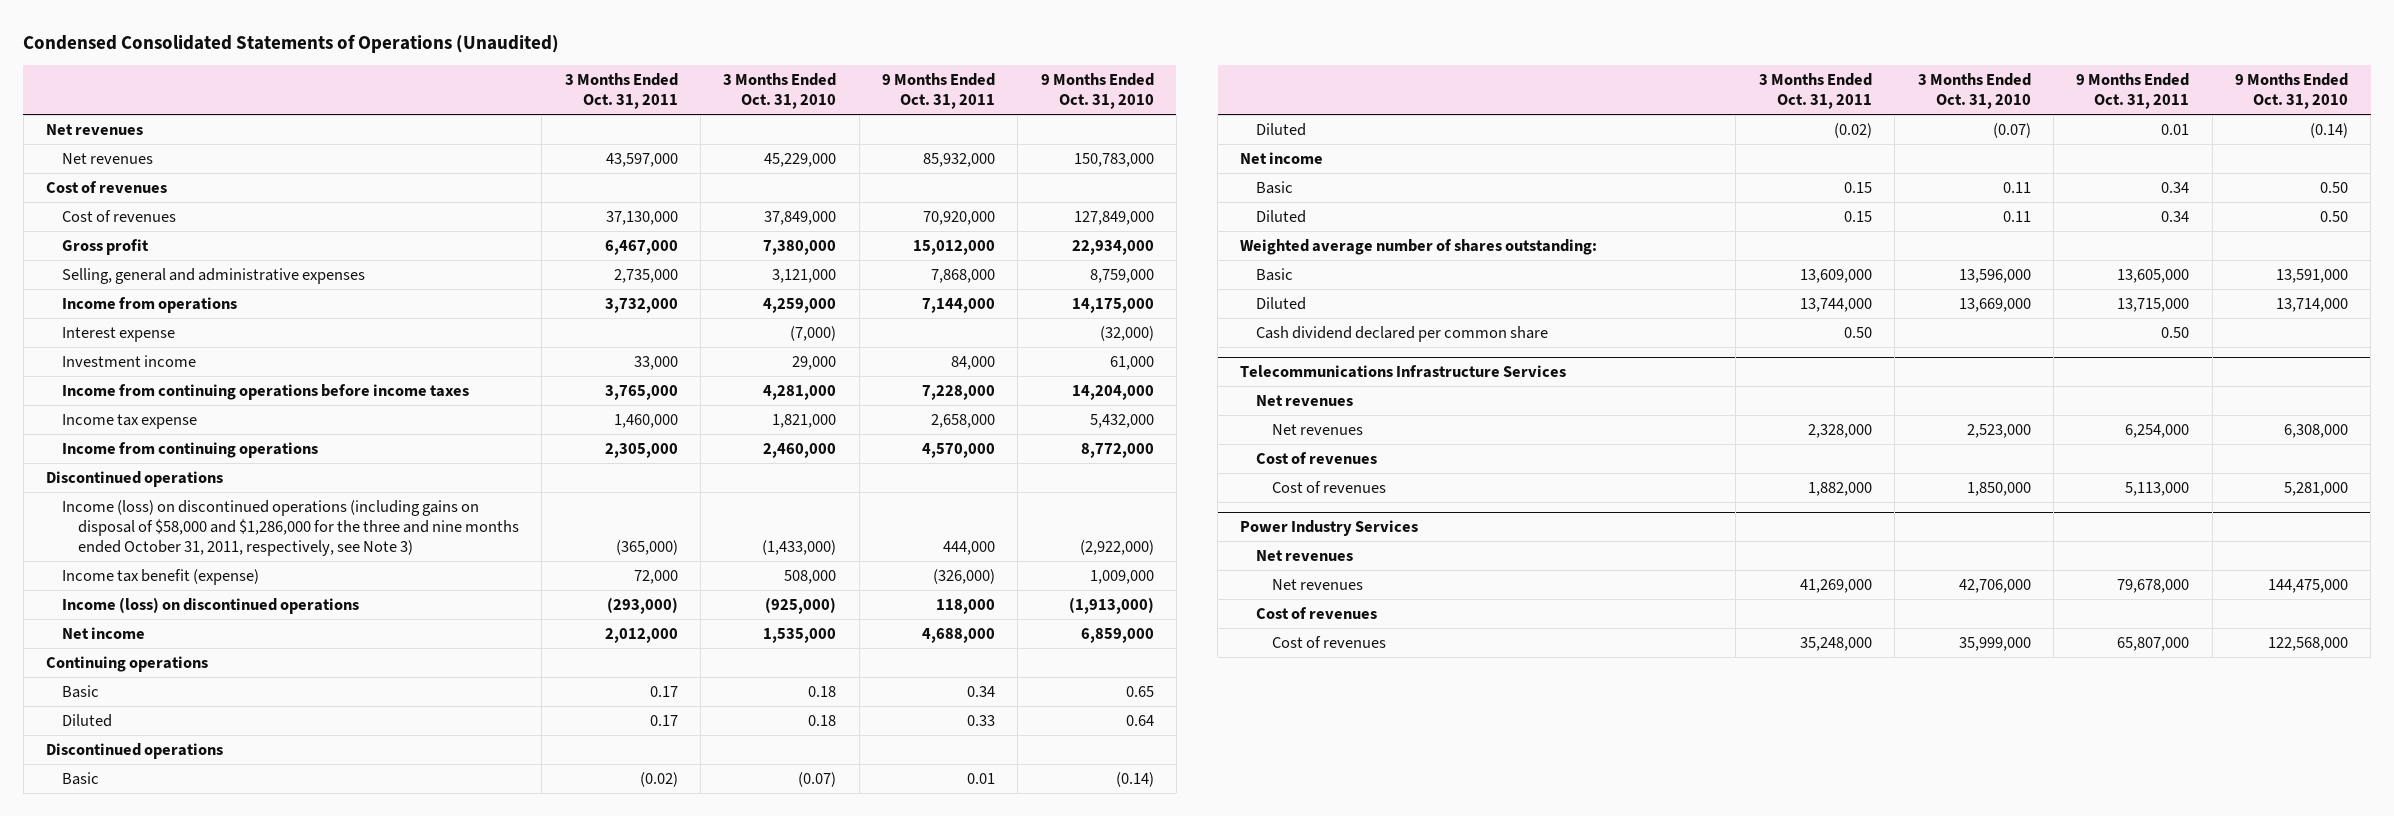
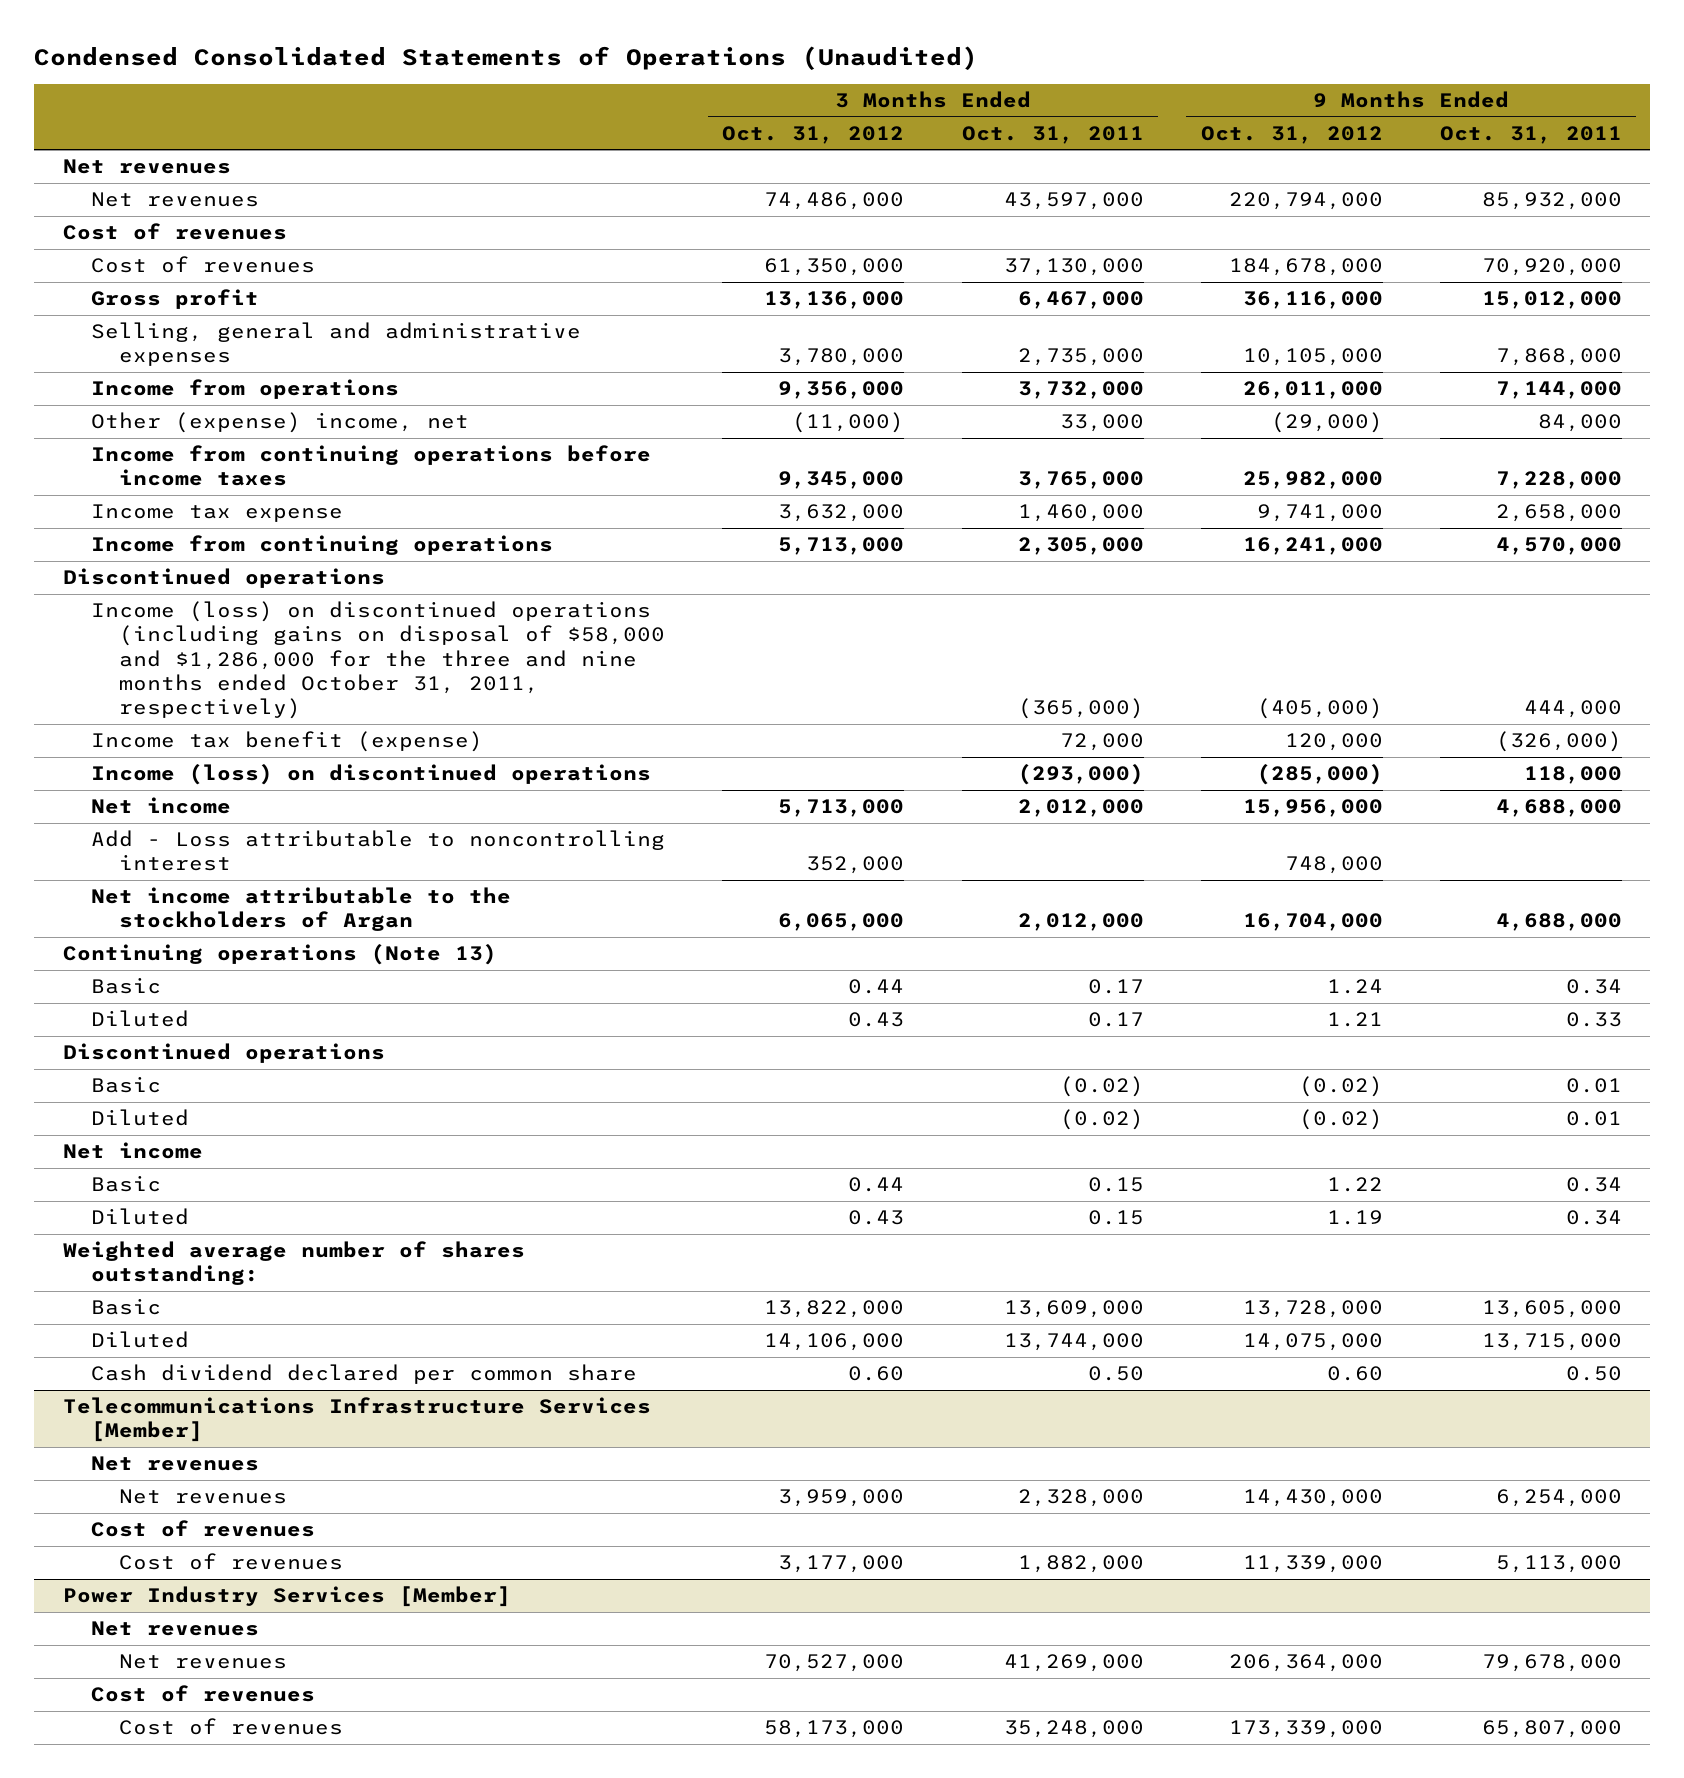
- | 3 Months Ended Oct. 31, 2011 | 3 Months Ended Oct. 31, 2010 | 9 Months Ended Oct. 31, 2011 | 9 Months Ended Oct. 31, 2010
+ | 3 Months Ended Oct. 31, 2012 | 3 Months Ended Oct. 31, 2011 | 9 Months Ended Oct. 31, 2012 | 9 Months Ended Oct. 31, 2011
- Interest expense | | (7,000) | | (32,000)
- Investment income | 33,000 | 29,000 | 84,000 | 61,000
+ Other (expense) income, net | (11,000) | 33,000 | (29,000) | 84,000
- Income (loss) on discontinued operations (including gains on disposal of $58,000 and $1,286,000 for the three and nine months ended October 31, 2011, respectively, see Note 3) | (365,000) | (1,433,000) | 444,000 | (2,922,000)
+ Income (loss) on discontinued operations (including gains on disposal of $58,000 and $1,286,000 for the three and nine months ended October 31, 2011, respectively) | | (365,000) | (405,000) | 444,000
- Continuing operations
+ Add - Loss attributable to noncontrolling interest | 352,000 | | 748,000 |
+ Net income attributable to the stockholders of Argan | 6,065,000 | 2,012,000 | 16,704,000 | 4,688,000
+ Continuing operations (Note 13)
- Telecommunications Infrastructure Services
+ Telecommunications Infrastructure Services [Member]
- Power Industry Services
+ Power Industry Services [Member]

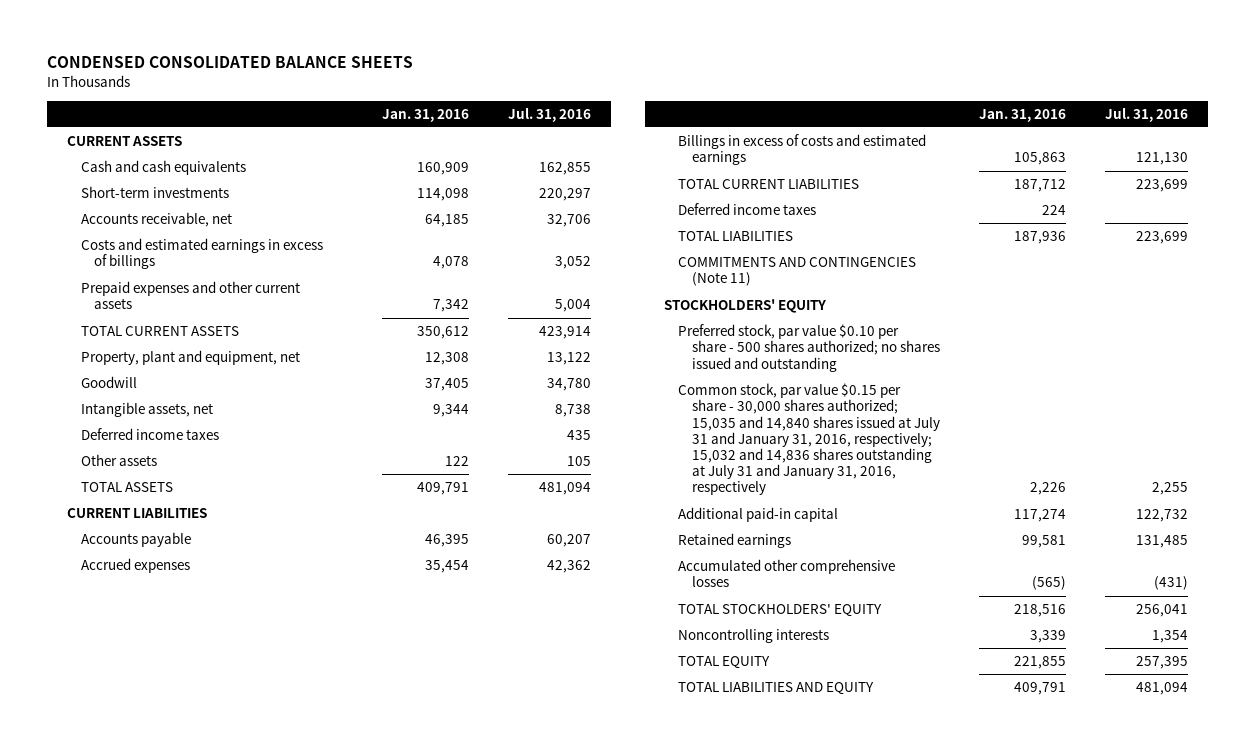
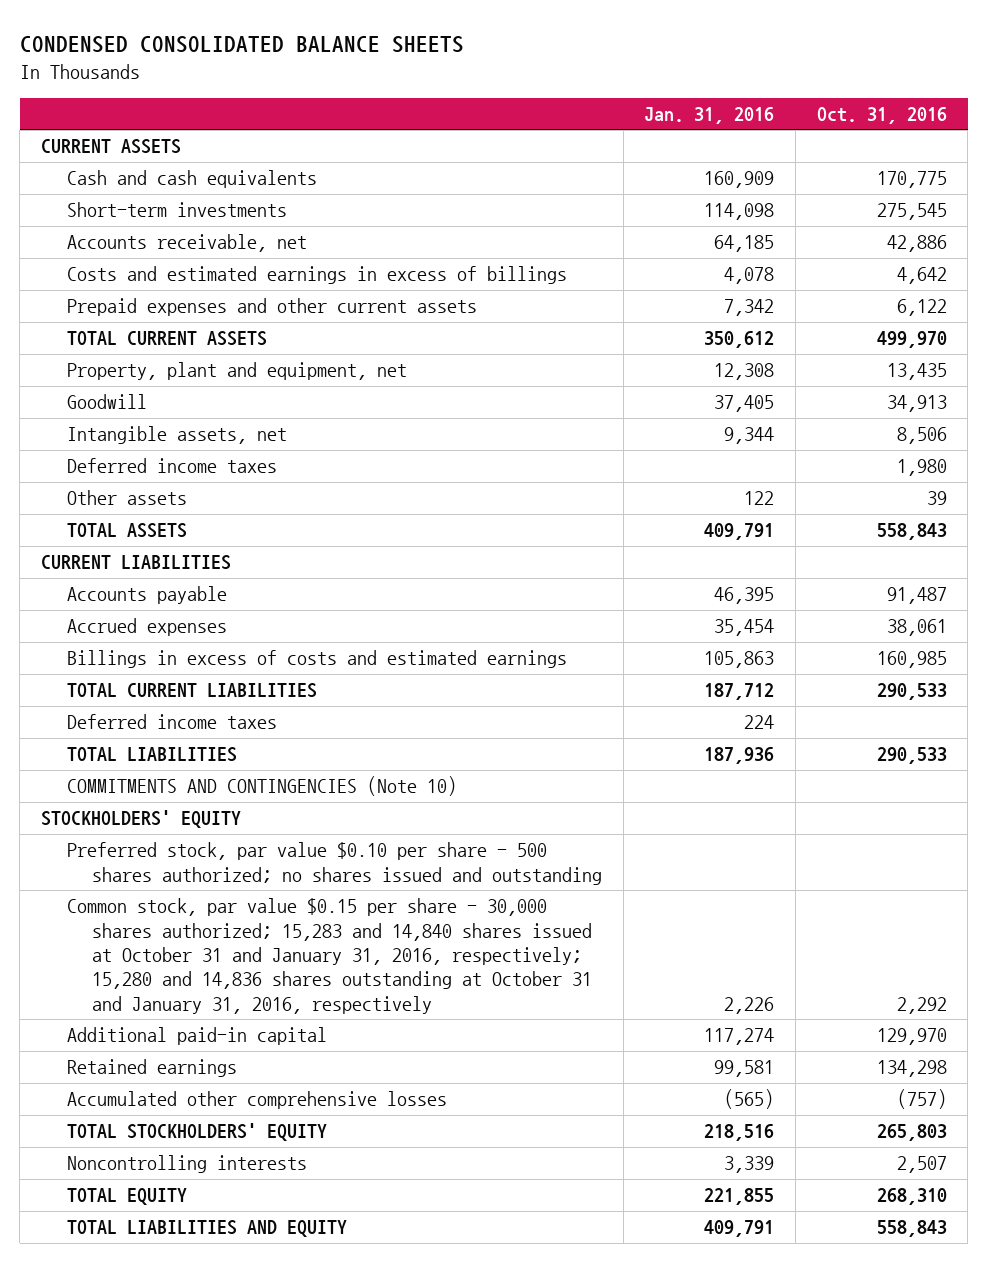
- | Jan. 31, 2016 | Jul. 31, 2016
+ | Jan. 31, 2016 | Oct. 31, 2016
- COMMITMENTS AND CONTINGENCIES (Note 11)
+ COMMITMENTS AND CONTINGENCIES (Note 10)
- Common stock, par value $0.15 per share - 30,000 shares authorized; 15,035 and 14,840 shares issued at July 31 and January 31, 2016, respectively; 15,032 and 14,836 shares outstanding at July 31 and January 31, 2016, respectively | 2,226 | 2,255
+ Common stock, par value $0.15 per share - 30,000 shares authorized; 15,283 and 14,840 shares issued at October 31 and January 31, 2016, respectively; 15,280 and 14,836 shares outstanding at October 31 and January 31, 2016, respectively | 2,226 | 2,292

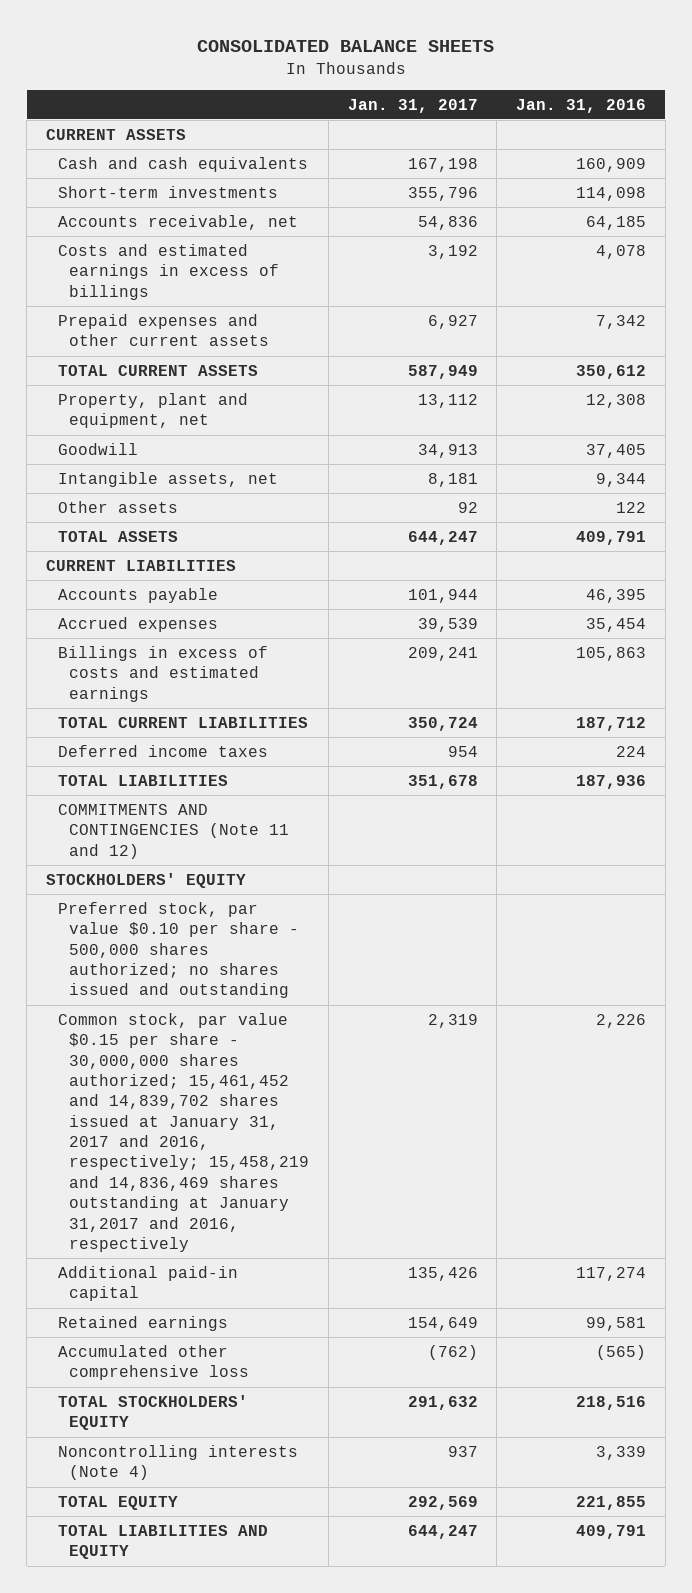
- CONDENSED CONSOLIDATED BALANCE SHEETS
+ CONSOLIDATED BALANCE SHEETS
- | Jan. 31, 2016 | Oct. 31, 2016
+ | Jan. 31, 2017 | Jan. 31, 2016
- Deferred income taxes | | 1,980
- COMMITMENTS AND CONTINGENCIES (Note 10)
+ COMMITMENTS AND CONTINGENCIES (Note 11 and 12)
- Preferred stock, par value $0.10 per share - 500 shares authorized; no shares issued and outstanding
- Common stock, par value $0.15 per share - 30,000 shares authorized; 15,283 and 14,840 shares issued at October 31 and January 31, 2016, respectively; 15,280 and 14,836 shares outstanding at October 31 and January 31, 2016, respectively | 2,226 | 2,292
+ Preferred stock, par value $0.10 per share - 500,000 shares authorized; no shares issued and outstanding
+ Common stock, par value $0.15 per share - 30,000,000 shares authorized; 15,461,452 and 14,839,702 shares issued at January 31, 2017 and 2016, respectively; 15,458,219 and 14,836,469 shares outstanding at January 31,2017 and 2016, respectively | 2,319 | 2,226
- Accumulated other comprehensive losses | (565) | (757)
+ Accumulated other comprehensive loss | (762) | (565)
- Noncontrolling interests | 3,339 | 2,507
+ Noncontrolling interests (Note 4) | 937 | 3,339

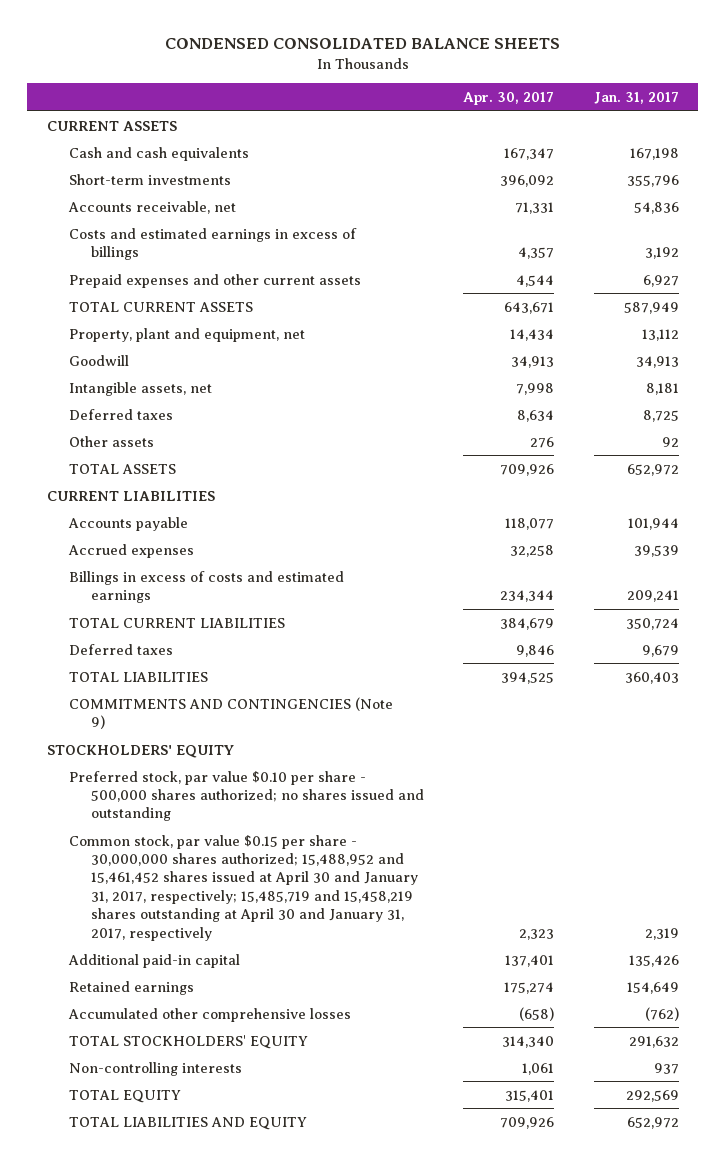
- CONSOLIDATED BALANCE SHEETS
+ CONDENSED CONSOLIDATED BALANCE SHEETS
- | Jan. 31, 2017 | Jan. 31, 2016
+ | Apr. 30, 2017 | Jan. 31, 2017
+ Deferred taxes | 8,634 | 8,725
- TOTAL ASSETS | 644,247 | 409,791
+ TOTAL ASSETS | 709,926 | 652,972
- Deferred income taxes | 954 | 224
- TOTAL LIABILITIES | 351,678 | 187,936
- COMMITMENTS AND CONTINGENCIES (Note 11 and 12)
+ Deferred taxes | 9,846 | 9,679
+ TOTAL LIABILITIES | 394,525 | 360,403
+ COMMITMENTS AND CONTINGENCIES (Note 9)
- Common stock, par value $0.15 per share - 30,000,000 shares authorized; 15,461,452 and 14,839,702 shares issued at January 31, 2017 and 2016, respectively; 15,458,219 and 14,836,469 shares outstanding at January 31,2017 and 2016, respectively | 2,319 | 2,226
+ Common stock, par value $0.15 per share - 30,000,000 shares authorized; 15,488,952 and 15,461,452 shares issued at April 30 and January 31, 2017, respectively; 15,485,719 and 15,458,219 shares outstanding at April 30 and January 31, 2017, respectively | 2,323 | 2,319
- Accumulated other comprehensive loss | (762) | (565)
+ Accumulated other comprehensive losses | (658) | (762)
- Noncontrolling interests (Note 4) | 937 | 3,339
+ Non-controlling interests | 1,061 | 937
- TOTAL LIABILITIES AND EQUITY | 644,247 | 409,791
+ TOTAL LIABILITIES AND EQUITY | 709,926 | 652,972

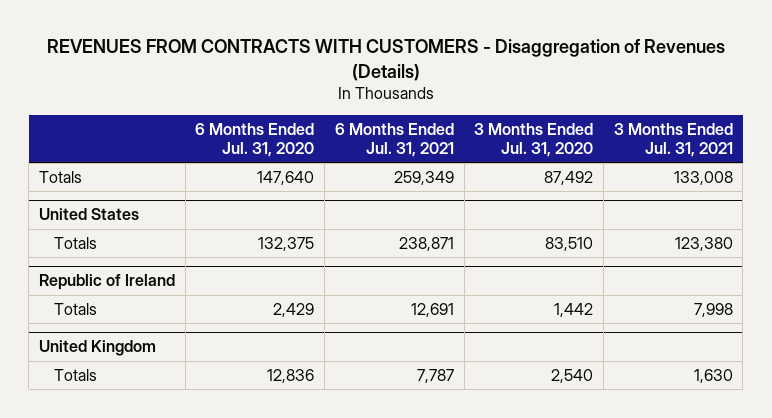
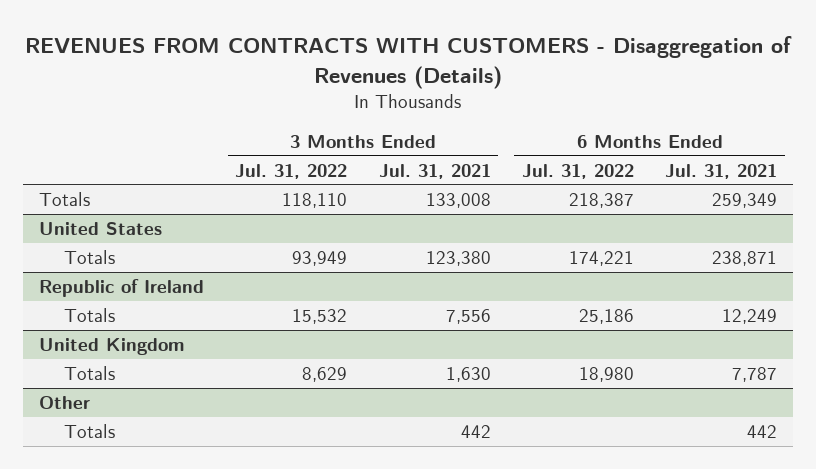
- | 6 Months Ended Jul. 31, 2020 | 6 Months Ended Jul. 31, 2021 | 3 Months Ended Jul. 31, 2020 | 3 Months Ended Jul. 31, 2021
+ | 3 Months Ended Jul. 31, 2022 | 3 Months Ended Jul. 31, 2021 | 6 Months Ended Jul. 31, 2022 | 6 Months Ended Jul. 31, 2021
@ Republic of Ireland
- Totals | 2,429 | 12,691 | 1,442 | 7,998
+ Totals | 15,532 | 7,556 | 25,186 | 12,249
+ Other
+ Totals | | 442 | | 442

